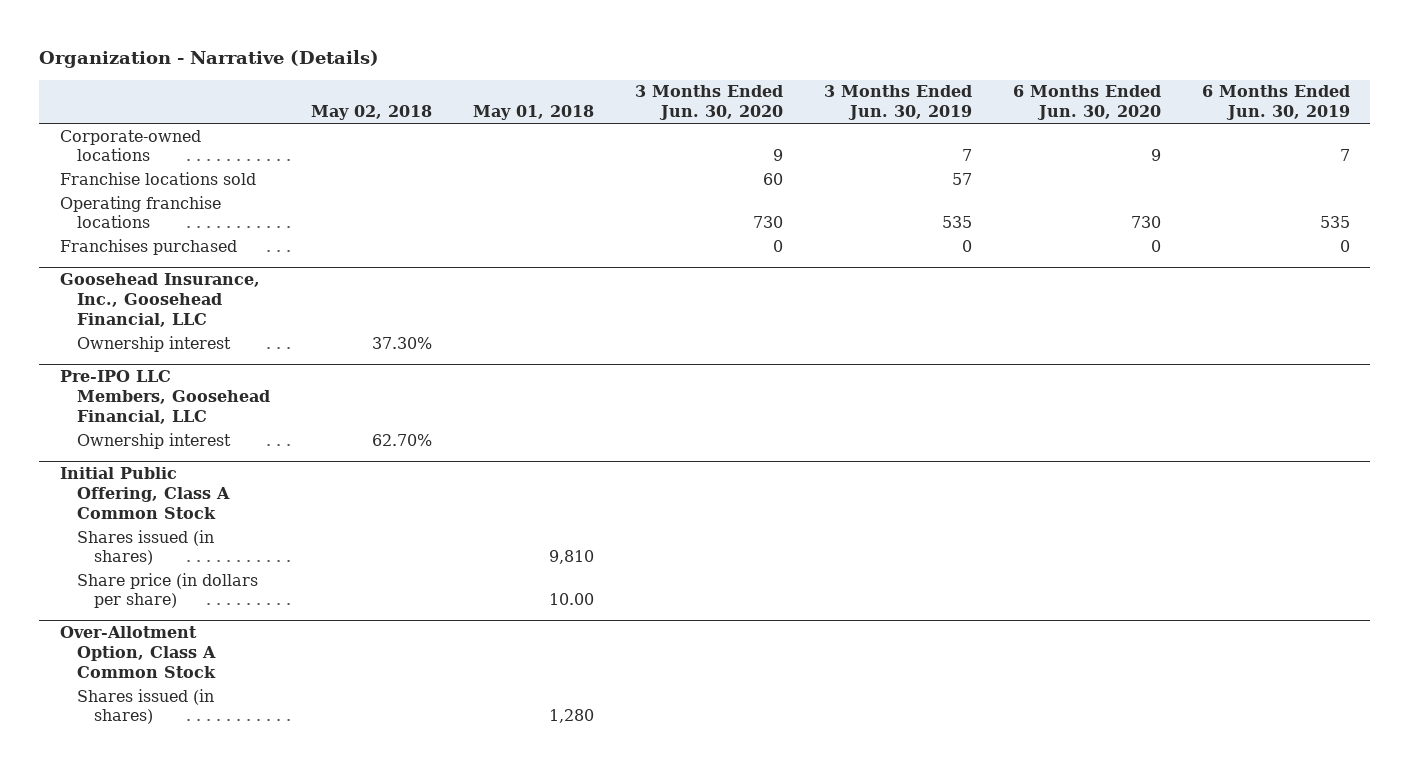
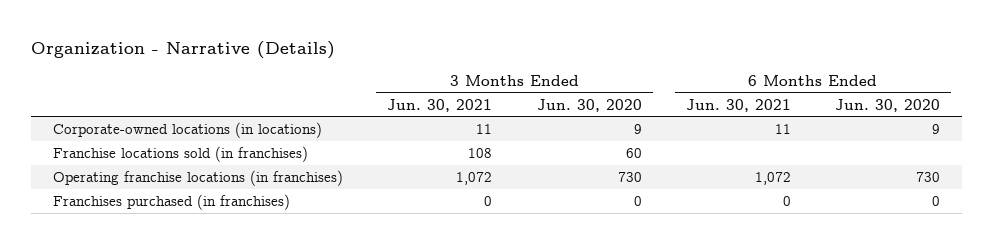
- | May 02, 2018 | May 01, 2018 | 3 Months Ended Jun. 30, 2020 | 3 Months Ended Jun. 30, 2019 | 6 Months Ended Jun. 30, 2020 | 6 Months Ended Jun. 30, 2019
+ | 3 Months Ended Jun. 30, 2021 | 3 Months Ended Jun. 30, 2020 | 6 Months Ended Jun. 30, 2021 | 6 Months Ended Jun. 30, 2020
- Corporate-owned locations | | | 9 | 7 | 9 | 7
- Franchise locations sold | | | 60 | 57 | |
- Operating franchise locations | | | 730 | 535 | 730 | 535
- Franchises purchased | | | 0 | 0 | 0 | 0
- Goosehead Insurance, Inc., Goosehead Financial, LLC
- Ownership interest | 37.30% | | | | |
- Pre-IPO LLC Members, Goosehead Financial, LLC
- Ownership interest | 62.70% | | | | |
- Initial Public Offering, Class A Common Stock
- Shares issued (in shares) | | 9,810 | | | |
- Share price (in dollars per share) | | 10.00 | | | |
- Over-Allotment Option, Class A Common Stock
- Shares issued (in shares) | | 1,280 | | | |
+ Corporate-owned locations (in locations) | 11 | 9 | 11 | 9
+ Franchise locations sold (in franchises) | 108 | 60 | |
+ Operating franchise locations (in franchises) | 1,072 | 730 | 1,072 | 730
+ Franchises purchased (in franchises) | 0 | 0 | 0 | 0

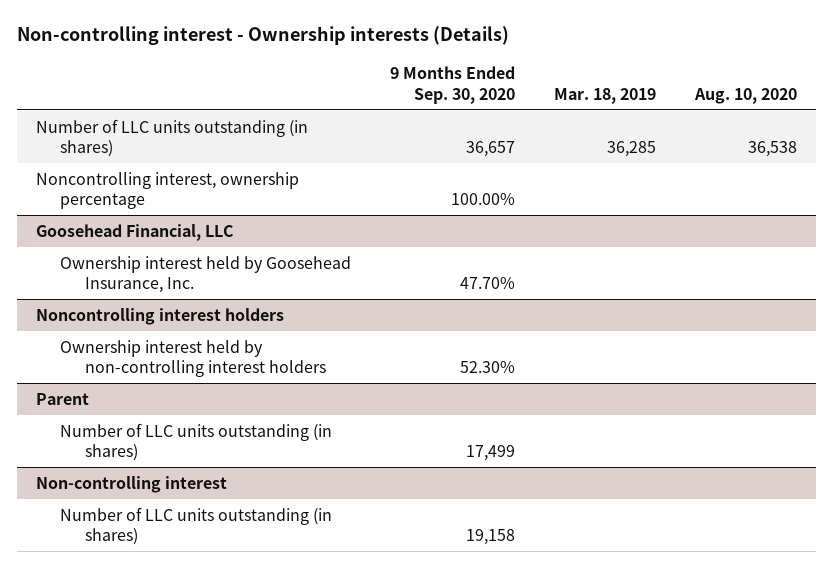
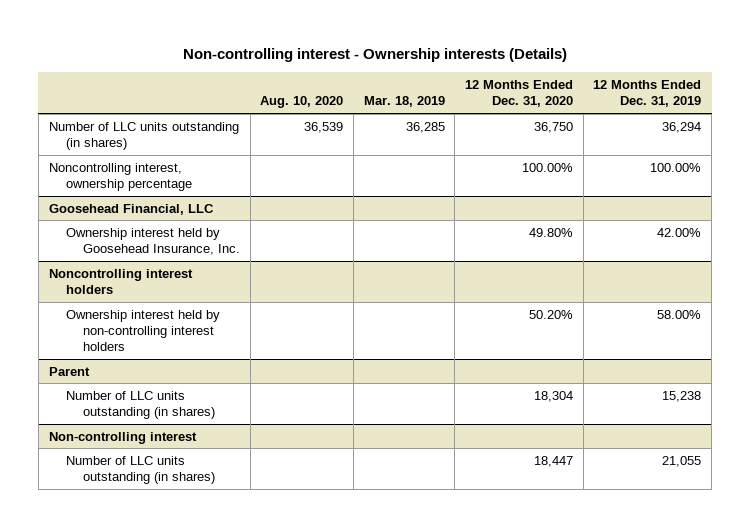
- | 9 Months Ended Sep. 30, 2020 | Mar. 18, 2019 | Aug. 10, 2020
+ | Aug. 10, 2020 | Mar. 18, 2019 | 12 Months Ended Dec. 31, 2020 | 12 Months Ended Dec. 31, 2019
- Number of LLC units outstanding (in shares) | 36,657 | 36,285 | 36,538
+ Number of LLC units outstanding (in shares) | 36,539 | 36,285 | 36,750 | 36,294

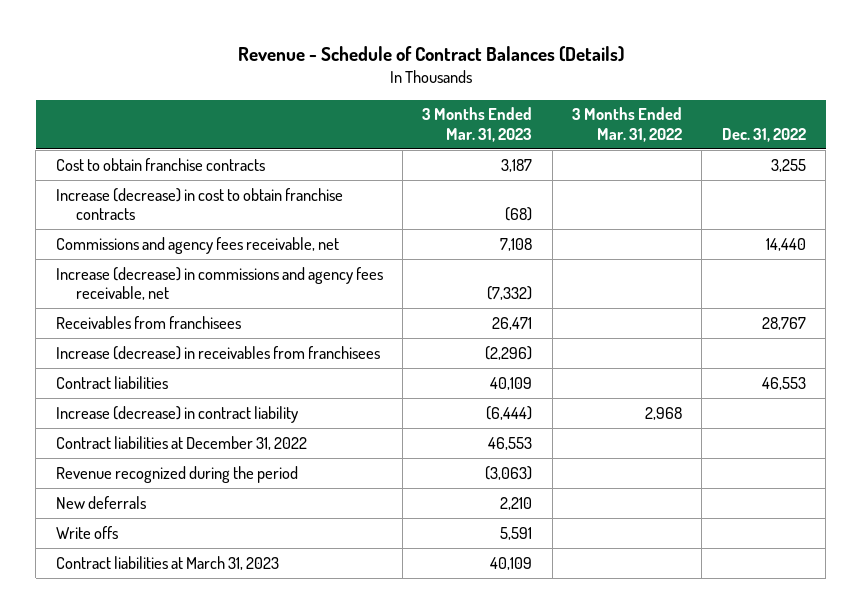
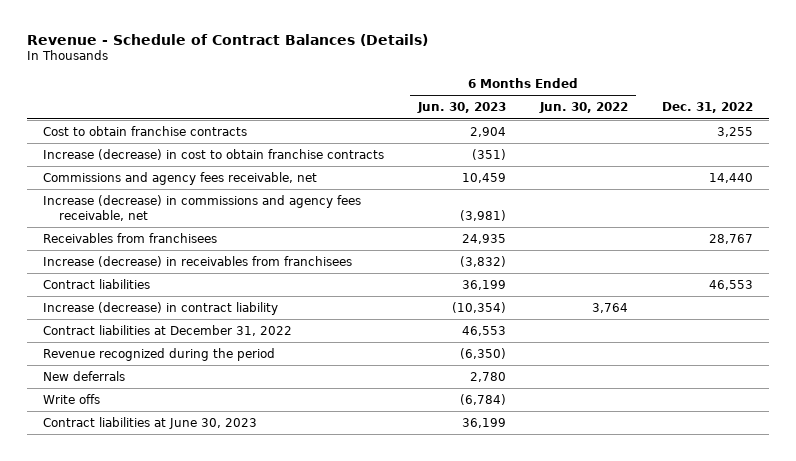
- | 3 Months Ended Mar. 31, 2023 | 3 Months Ended Mar. 31, 2022 | Dec. 31, 2022
+ | 6 Months Ended Jun. 30, 2023 | 6 Months Ended Jun. 30, 2022 | Dec. 31, 2022
- Contract liabilities at March 31, 2023 | 40,109 | |
+ Contract liabilities at June 30, 2023 | 36,199 | |

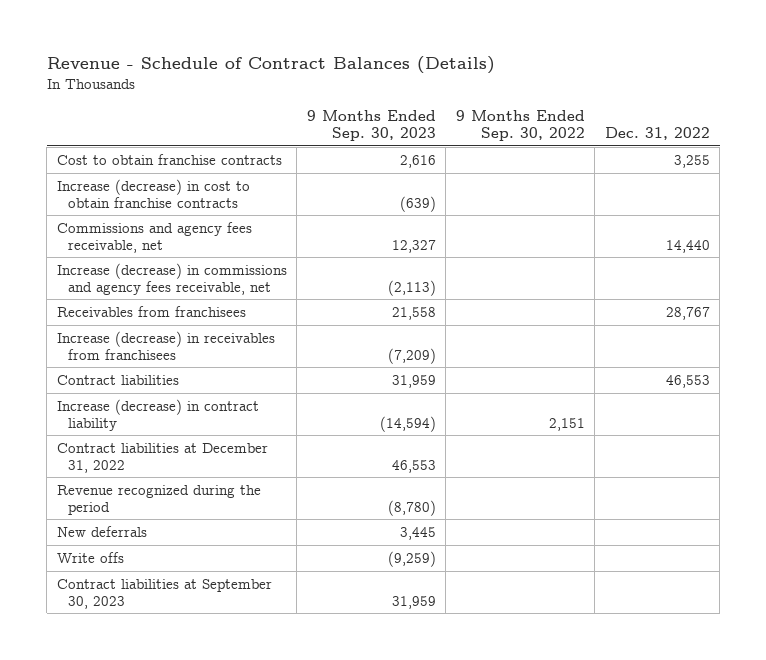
- | 6 Months Ended Jun. 30, 2023 | 6 Months Ended Jun. 30, 2022 | Dec. 31, 2022
+ | 9 Months Ended Sep. 30, 2023 | 9 Months Ended Sep. 30, 2022 | Dec. 31, 2022
- Contract liabilities at June 30, 2023 | 36,199 | |
+ Contract liabilities at September 30, 2023 | 31,959 | |

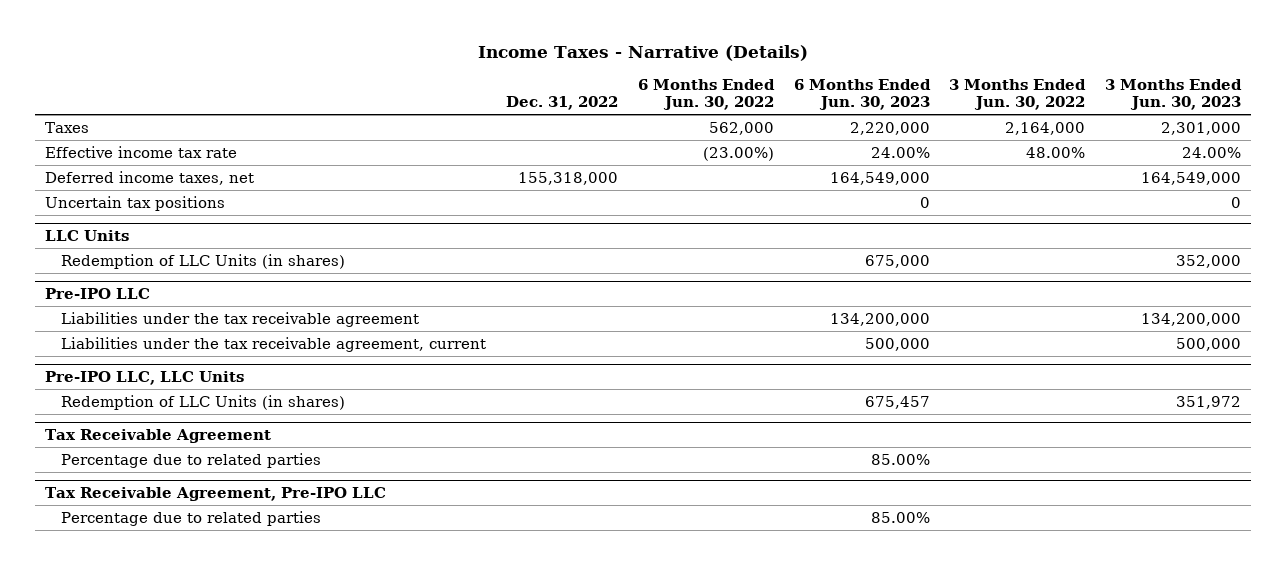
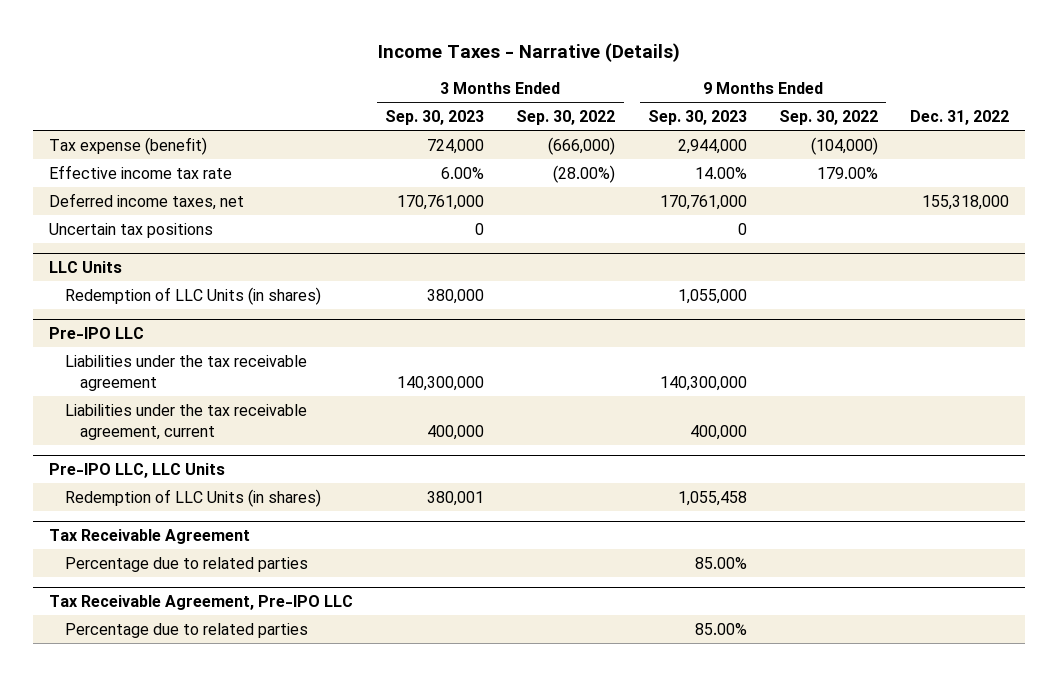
- | Dec. 31, 2022 | 6 Months Ended Jun. 30, 2022 | 6 Months Ended Jun. 30, 2023 | 3 Months Ended Jun. 30, 2022 | 3 Months Ended Jun. 30, 2023
+ | 3 Months Ended Sep. 30, 2023 | 3 Months Ended Sep. 30, 2022 | 9 Months Ended Sep. 30, 2023 | 9 Months Ended Sep. 30, 2022 | Dec. 31, 2022
- Taxes | | 562,000 | 2,220,000 | 2,164,000 | 2,301,000
+ Tax expense (benefit) | 724,000 | (666,000) | 2,944,000 | (104,000) |

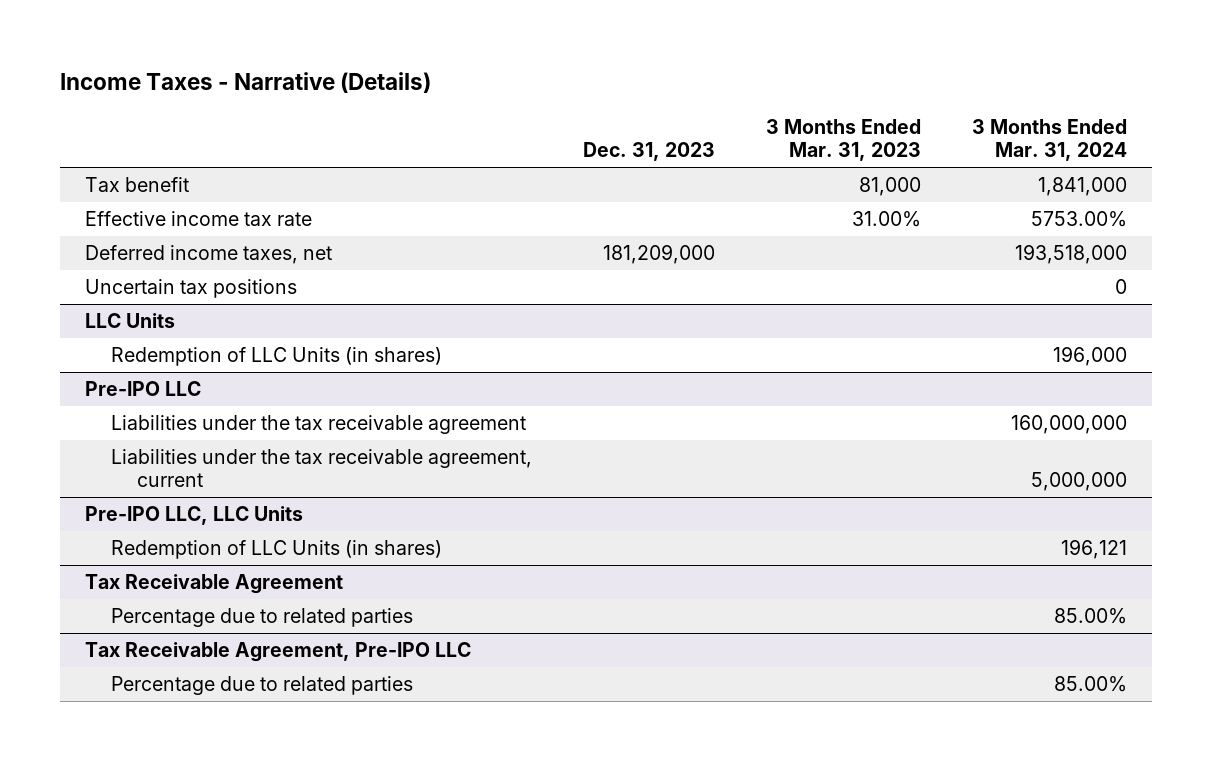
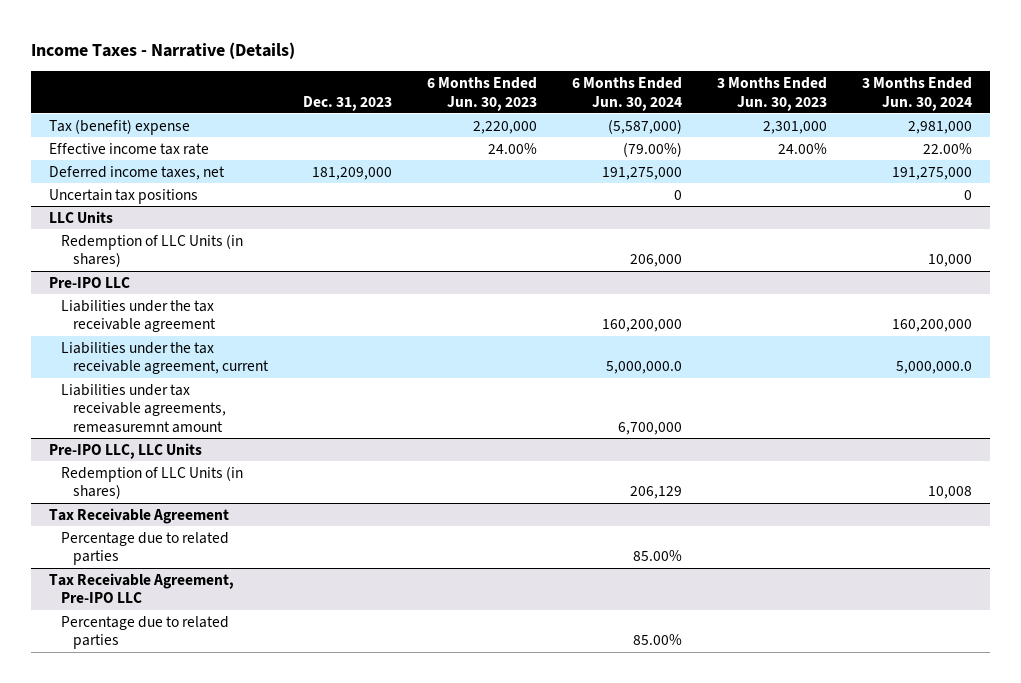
- | Dec. 31, 2023 | 3 Months Ended Mar. 31, 2023 | 3 Months Ended Mar. 31, 2024
+ | Dec. 31, 2023 | 6 Months Ended Jun. 30, 2023 | 6 Months Ended Jun. 30, 2024 | 3 Months Ended Jun. 30, 2023 | 3 Months Ended Jun. 30, 2024
- Tax benefit | | 81,000 | 1,841,000
+ Tax (benefit) expense | | 2,220,000 | (5,587,000) | 2,301,000 | 2,981,000
@ Pre-IPO LLC
+ Liabilities under tax receivable agreements, remeasuremnt amount | | | 6,700,000 | |

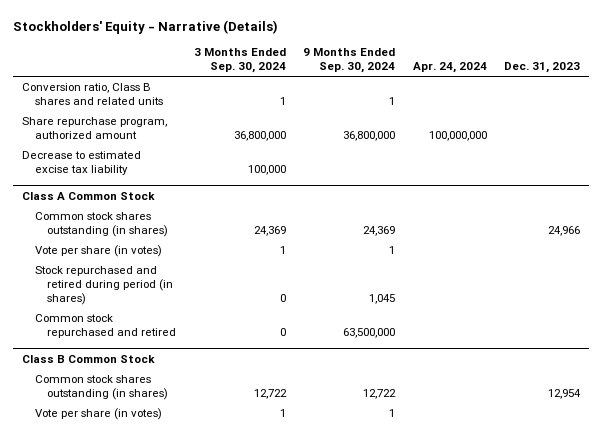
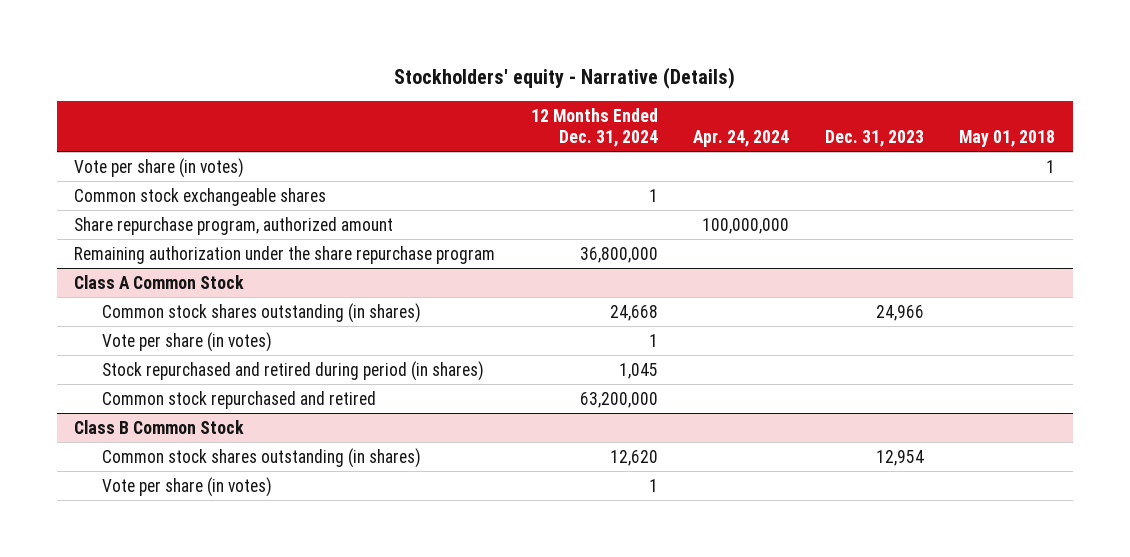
- Stockholders' Equity - Narrative (Details)
+ Stockholders' equity - Narrative (Details)
- | 3 Months Ended Sep. 30, 2024 | 9 Months Ended Sep. 30, 2024 | Apr. 24, 2024 | Dec. 31, 2023
+ | 12 Months Ended Dec. 31, 2024 | Apr. 24, 2024 | Dec. 31, 2023 | May 01, 2018
- Conversion ratio, Class B shares and related units | 1 | 1 | |
+ Vote per share (in votes) | | | | 1
+ Common stock exchangeable shares | 1 | | |
- Decrease to estimated excise tax liability | 100,000 | | |
+ Remaining authorization under the share repurchase program | 36,800,000 | | |

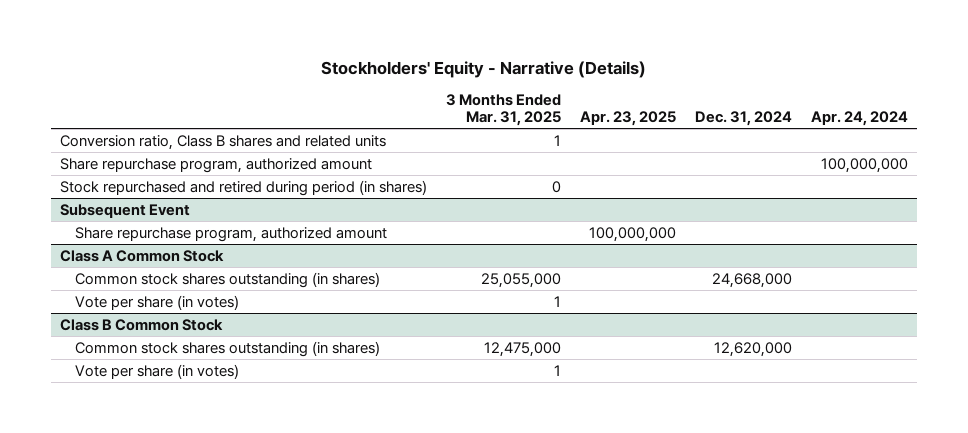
- Stockholders' equity - Narrative (Details)
+ Stockholders' Equity - Narrative (Details)
- | 12 Months Ended Dec. 31, 2024 | Apr. 24, 2024 | Dec. 31, 2023 | May 01, 2018
+ | 3 Months Ended Mar. 31, 2025 | Apr. 23, 2025 | Dec. 31, 2024 | Apr. 24, 2024
- Vote per share (in votes) | | | | 1
- Common stock exchangeable shares | 1 | | |
+ Conversion ratio, Class B shares and related units | 1 | | |
- Remaining authorization under the share repurchase program | 36,800,000 | | |
+ Stock repurchased and retired during period (in shares) | 0 | | |
+ Subsequent Event
+ Share repurchase program, authorized amount | | 100,000,000 | |
@ Class A Common Stock
- Stock repurchased and retired during period (in shares) | 1,045 | | |
- Common stock repurchased and retired | 63,200,000 | | |

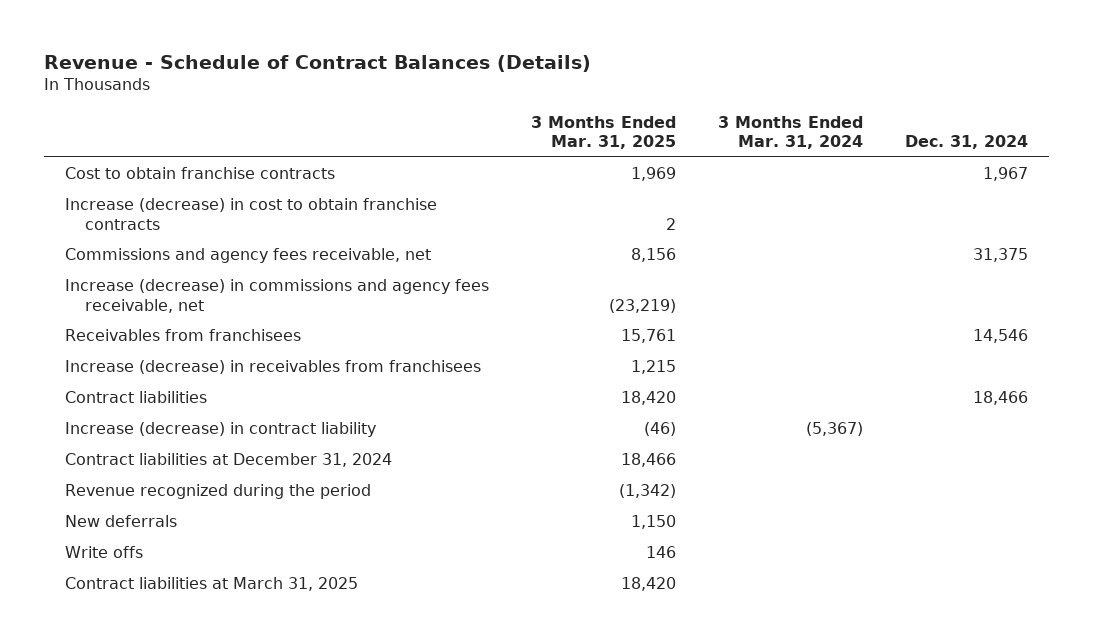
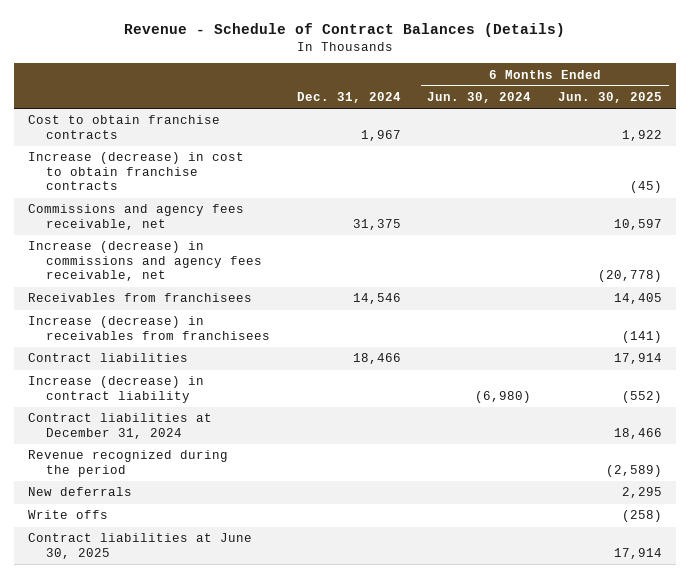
- | 3 Months Ended Mar. 31, 2025 | 3 Months Ended Mar. 31, 2024 | Dec. 31, 2024
+ | Dec. 31, 2024 | 6 Months Ended Jun. 30, 2024 | 6 Months Ended Jun. 30, 2025
- Contract liabilities at March 31, 2025 | 18,420 | |
+ Contract liabilities at June 30, 2025 | | | 17,914

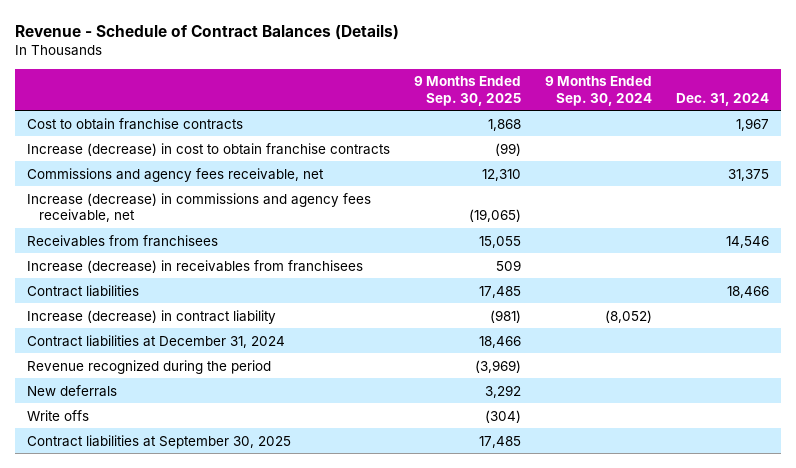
- | Dec. 31, 2024 | 6 Months Ended Jun. 30, 2024 | 6 Months Ended Jun. 30, 2025
+ | 9 Months Ended Sep. 30, 2025 | 9 Months Ended Sep. 30, 2024 | Dec. 31, 2024
- Contract liabilities at June 30, 2025 | | | 17,914
+ Contract liabilities at September 30, 2025 | 17,485 | |

